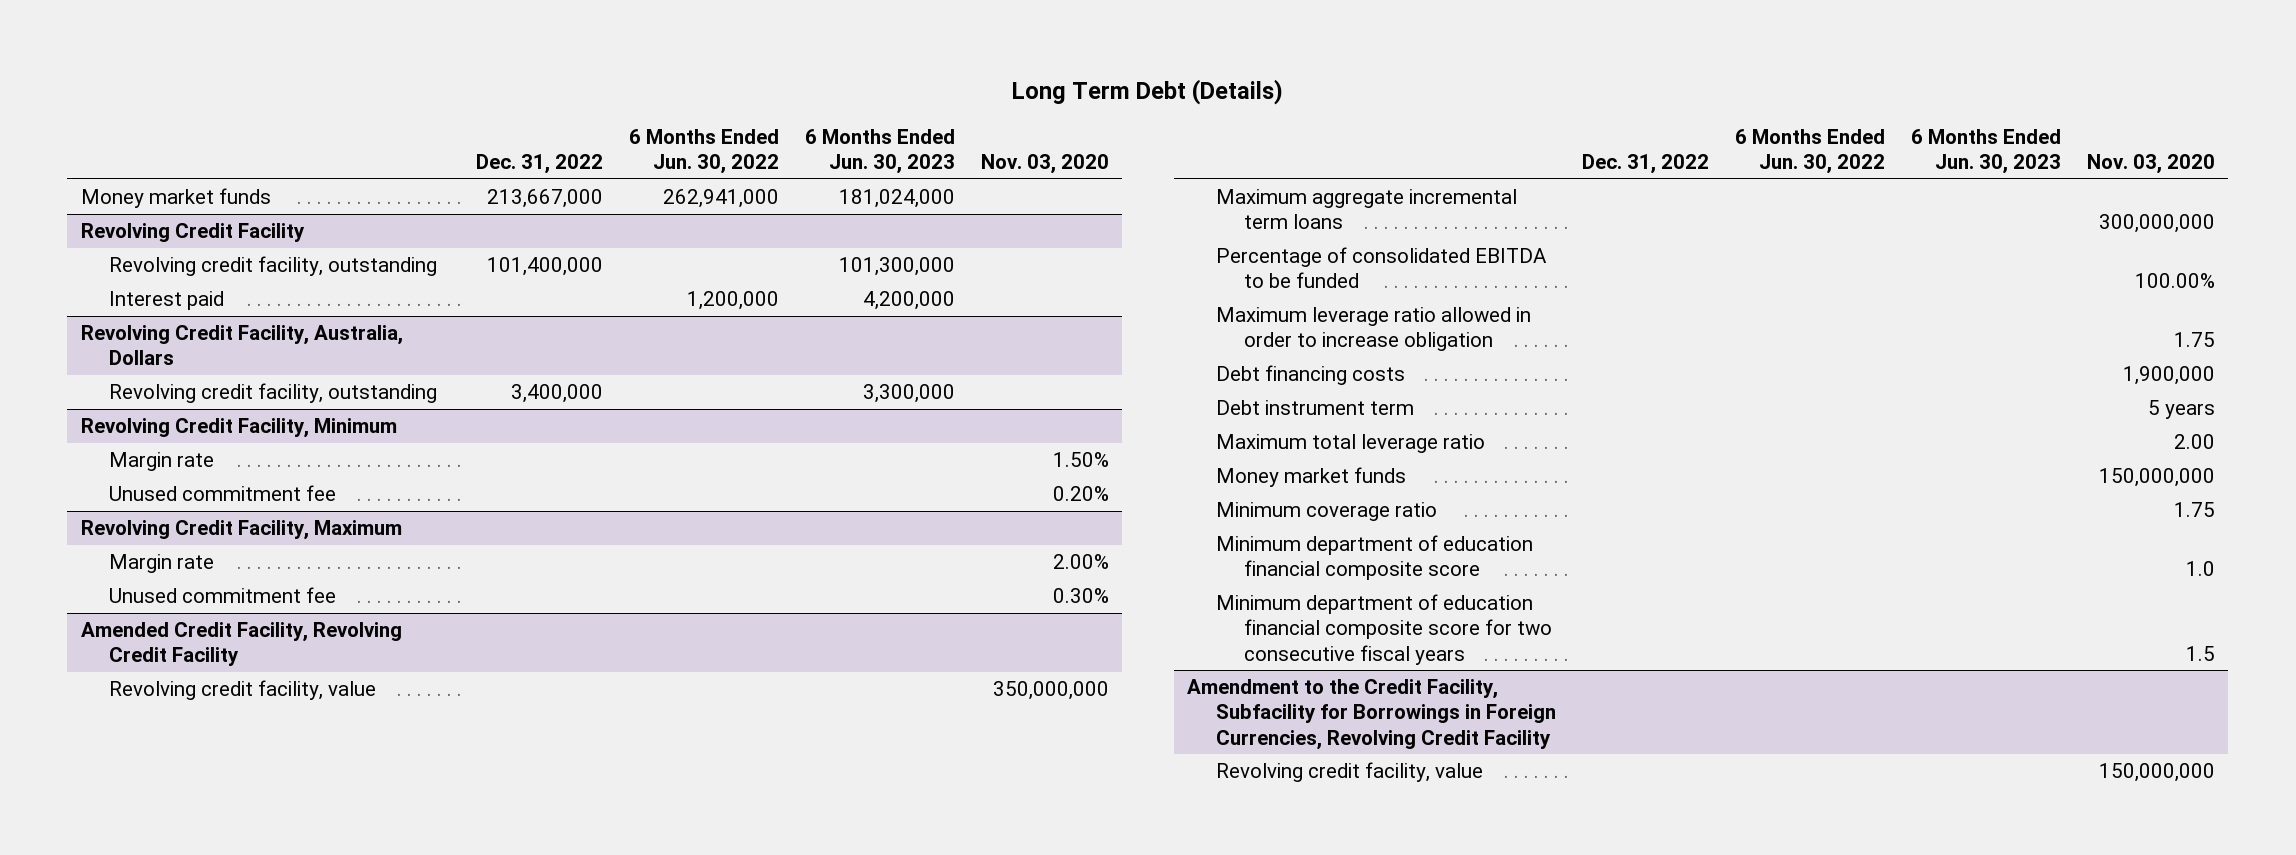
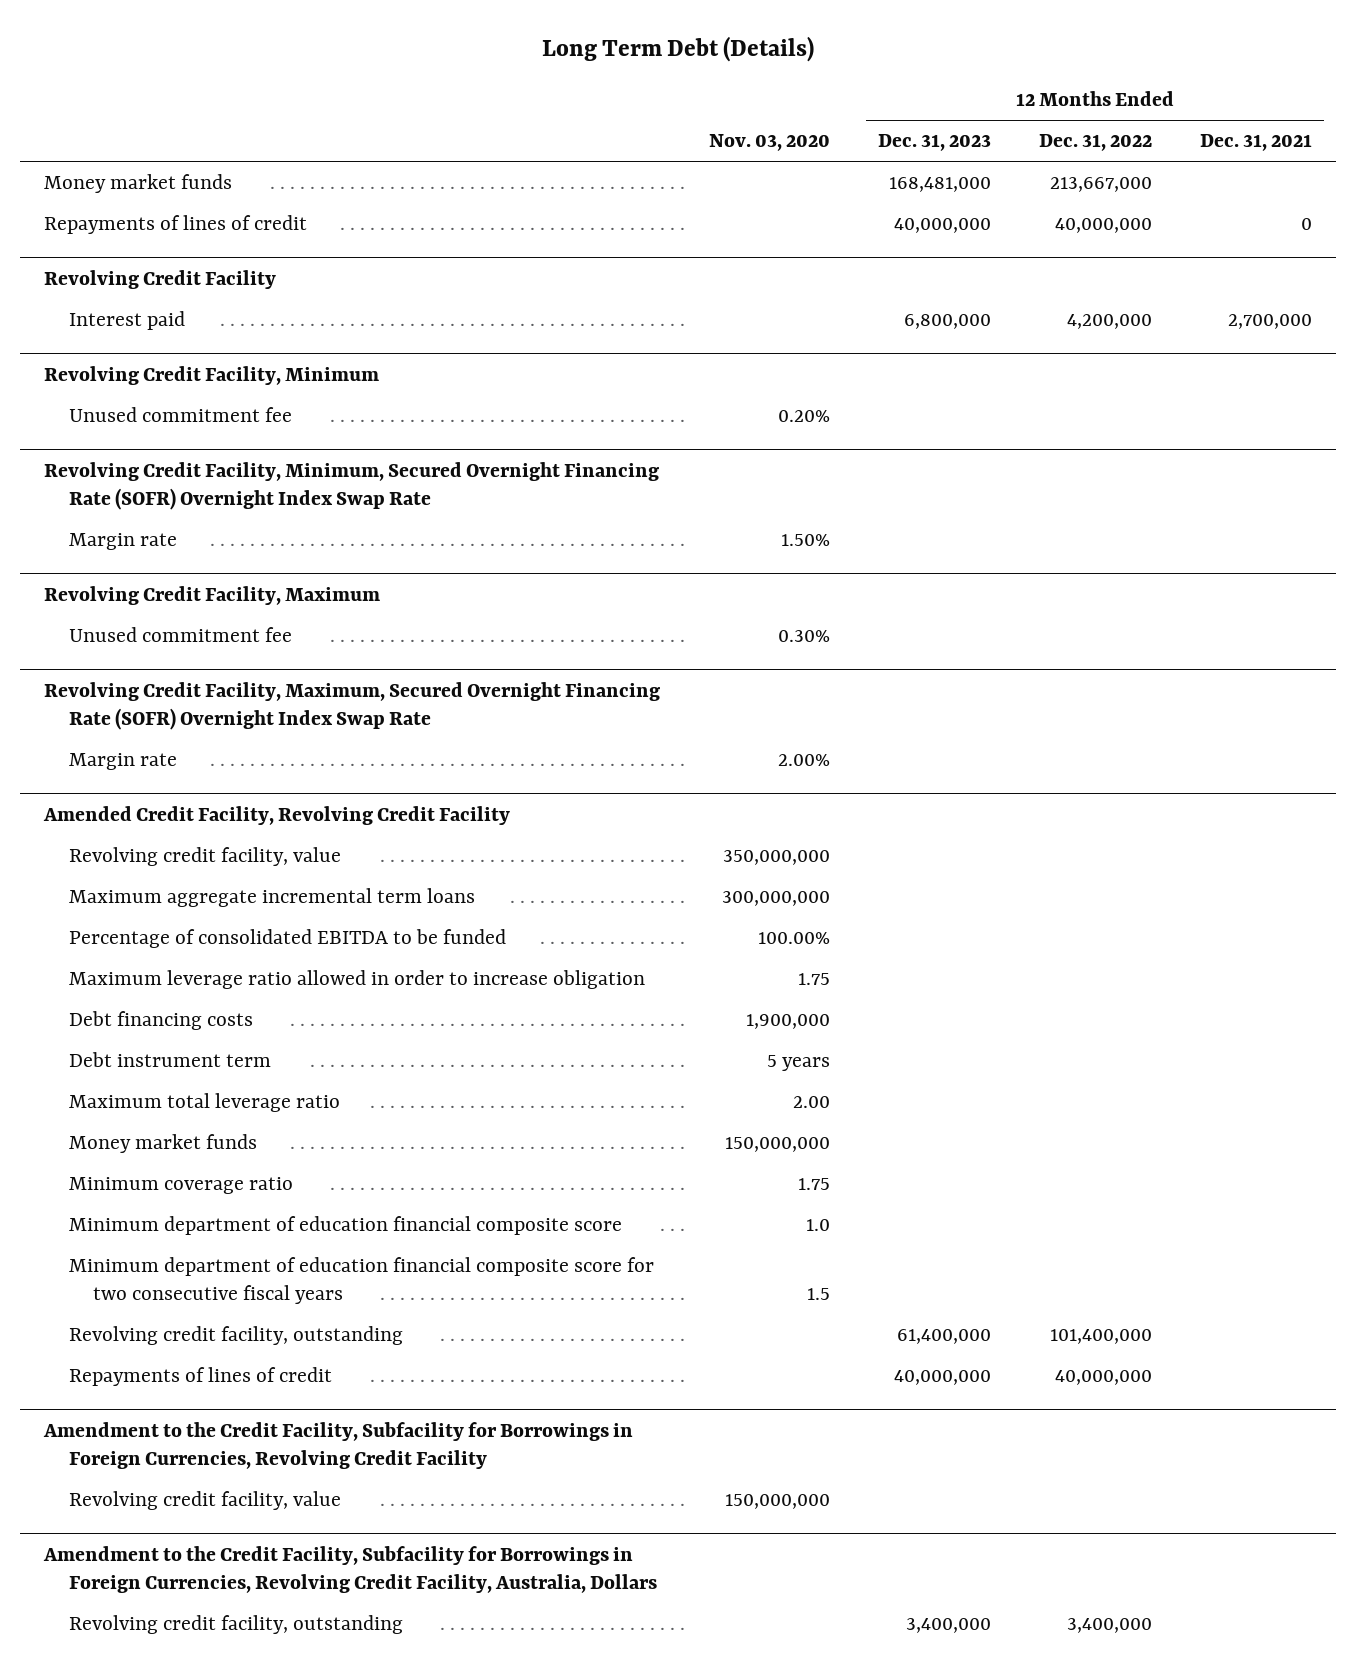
- | Dec. 31, 2022 | 6 Months Ended Jun. 30, 2022 | 6 Months Ended Jun. 30, 2023 | Nov. 03, 2020
+ | Nov. 03, 2020 | 12 Months Ended Dec. 31, 2023 | 12 Months Ended Dec. 31, 2022 | 12 Months Ended Dec. 31, 2021
+ Repayments of lines of credit | | 40,000,000 | 40,000,000 | 0
@ Revolving Credit Facility
- Revolving credit facility, outstanding | 101,400,000 | | 101,300,000 |
- Revolving Credit Facility, Australia, Dollars
- Revolving credit facility, outstanding | 3,400,000 | | 3,300,000 |
@ Revolving Credit Facility, Minimum
- Margin rate | | | | 1.50%
+ Revolving Credit Facility, Minimum, Secured Overnight Financing Rate (SOFR) Overnight Index Swap Rate
+ Margin rate | 1.50% | | |
@ Revolving Credit Facility, Maximum
- Margin rate | | | | 2.00%
+ Revolving Credit Facility, Maximum, Secured Overnight Financing Rate (SOFR) Overnight Index Swap Rate
+ Margin rate | 2.00% | | |
@ Amended Credit Facility, Revolving Credit Facility
+ Revolving credit facility, outstanding | | 61,400,000 | 101,400,000 |
+ Repayments of lines of credit | | 40,000,000 | 40,000,000 |
+ Amendment to the Credit Facility, Subfacility for Borrowings in Foreign Currencies, Revolving Credit Facility, Australia, Dollars
+ Revolving credit facility, outstanding | | 3,400,000 | 3,400,000 |

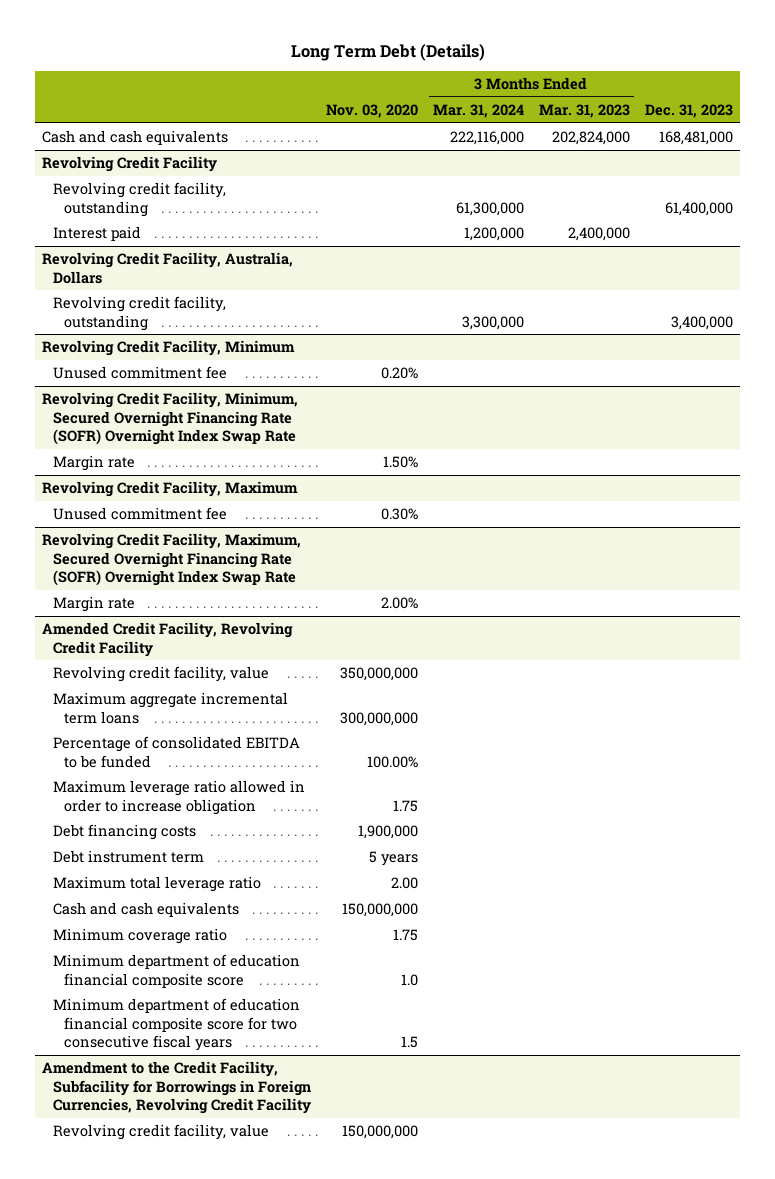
- | Nov. 03, 2020 | 12 Months Ended Dec. 31, 2023 | 12 Months Ended Dec. 31, 2022 | 12 Months Ended Dec. 31, 2021
+ | Nov. 03, 2020 | 3 Months Ended Mar. 31, 2024 | 3 Months Ended Mar. 31, 2023 | Dec. 31, 2023
- Money market funds | | 168,481,000 | 213,667,000 |
- Repayments of lines of credit | | 40,000,000 | 40,000,000 | 0
+ Cash and cash equivalents | | 222,116,000 | 202,824,000 | 168,481,000
@ Revolving Credit Facility
+ Revolving credit facility, outstanding | | 61,300,000 | | 61,400,000
+ Revolving Credit Facility, Australia, Dollars
+ Revolving credit facility, outstanding | | 3,300,000 | | 3,400,000
@ Amended Credit Facility, Revolving Credit Facility
- Money market funds | 150,000,000 | | |
+ Cash and cash equivalents | 150,000,000 | | |
- Revolving credit facility, outstanding | | 61,400,000 | 101,400,000 |
- Repayments of lines of credit | | 40,000,000 | 40,000,000 |
- Amendment to the Credit Facility, Subfacility for Borrowings in Foreign Currencies, Revolving Credit Facility, Australia, Dollars
- Revolving credit facility, outstanding | | 3,400,000 | 3,400,000 |

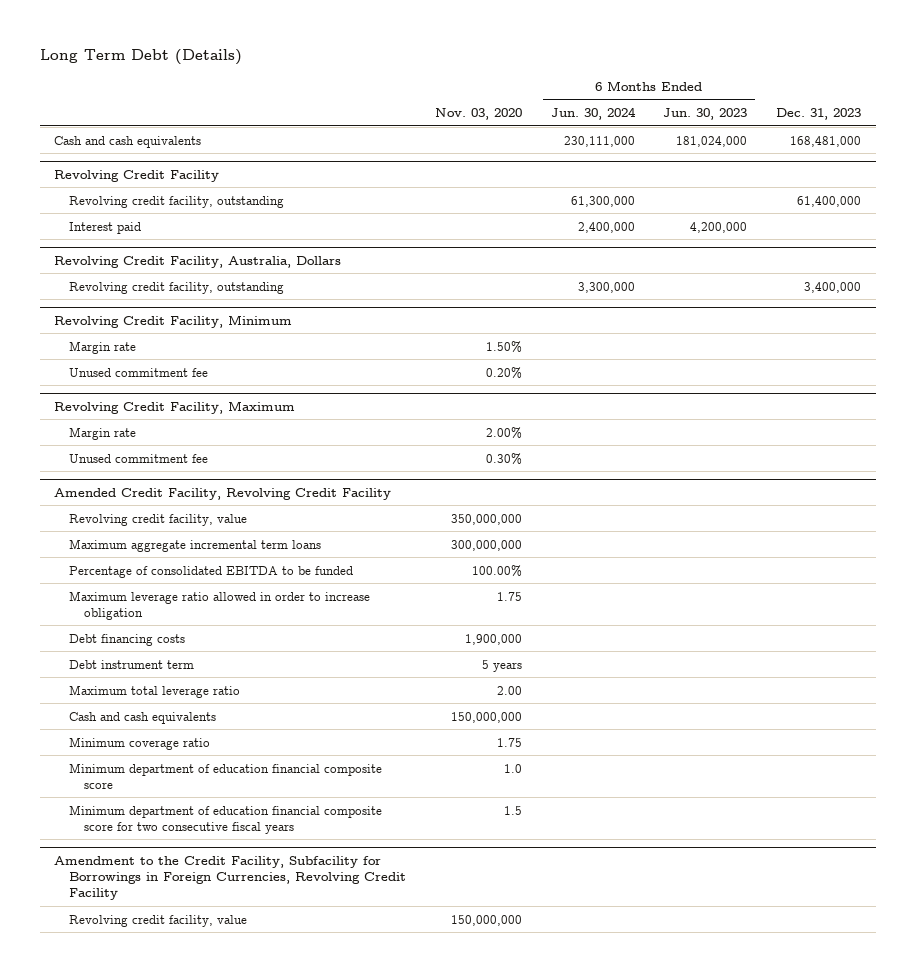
- | Nov. 03, 2020 | 3 Months Ended Mar. 31, 2024 | 3 Months Ended Mar. 31, 2023 | Dec. 31, 2023
+ | Nov. 03, 2020 | 6 Months Ended Jun. 30, 2024 | 6 Months Ended Jun. 30, 2023 | Dec. 31, 2023
- Revolving Credit Facility, Minimum, Secured Overnight Financing Rate (SOFR) Overnight Index Swap Rate
@ Revolving Credit Facility, Minimum
moved down: Unused commitment fee | 0.20% | | |
- Revolving Credit Facility, Maximum, Secured Overnight Financing Rate (SOFR) Overnight Index Swap Rate
@ Revolving Credit Facility, Maximum
moved down: Unused commitment fee | 0.30% | | |

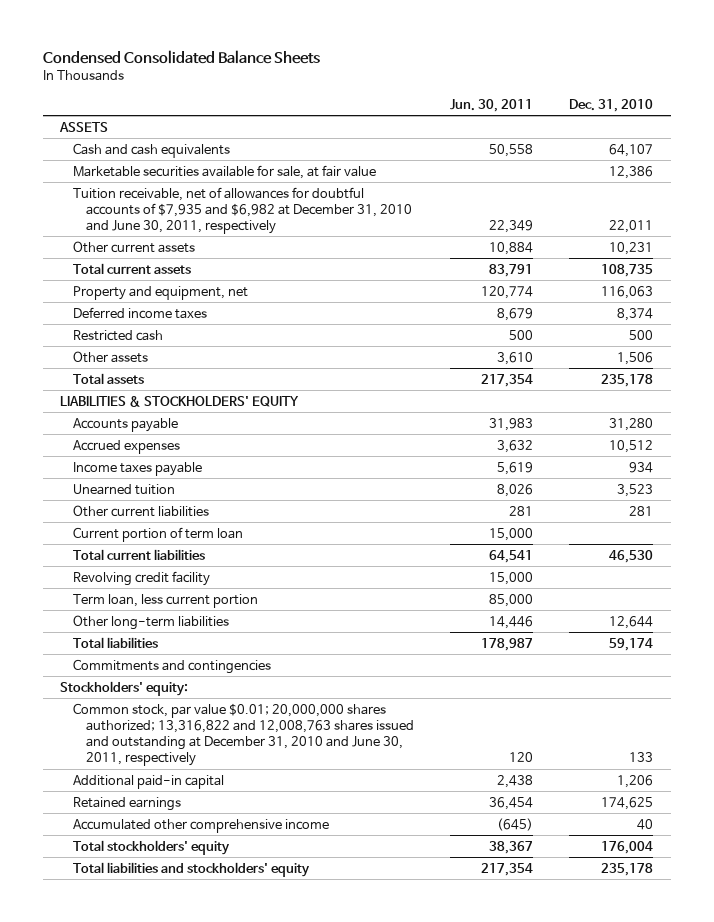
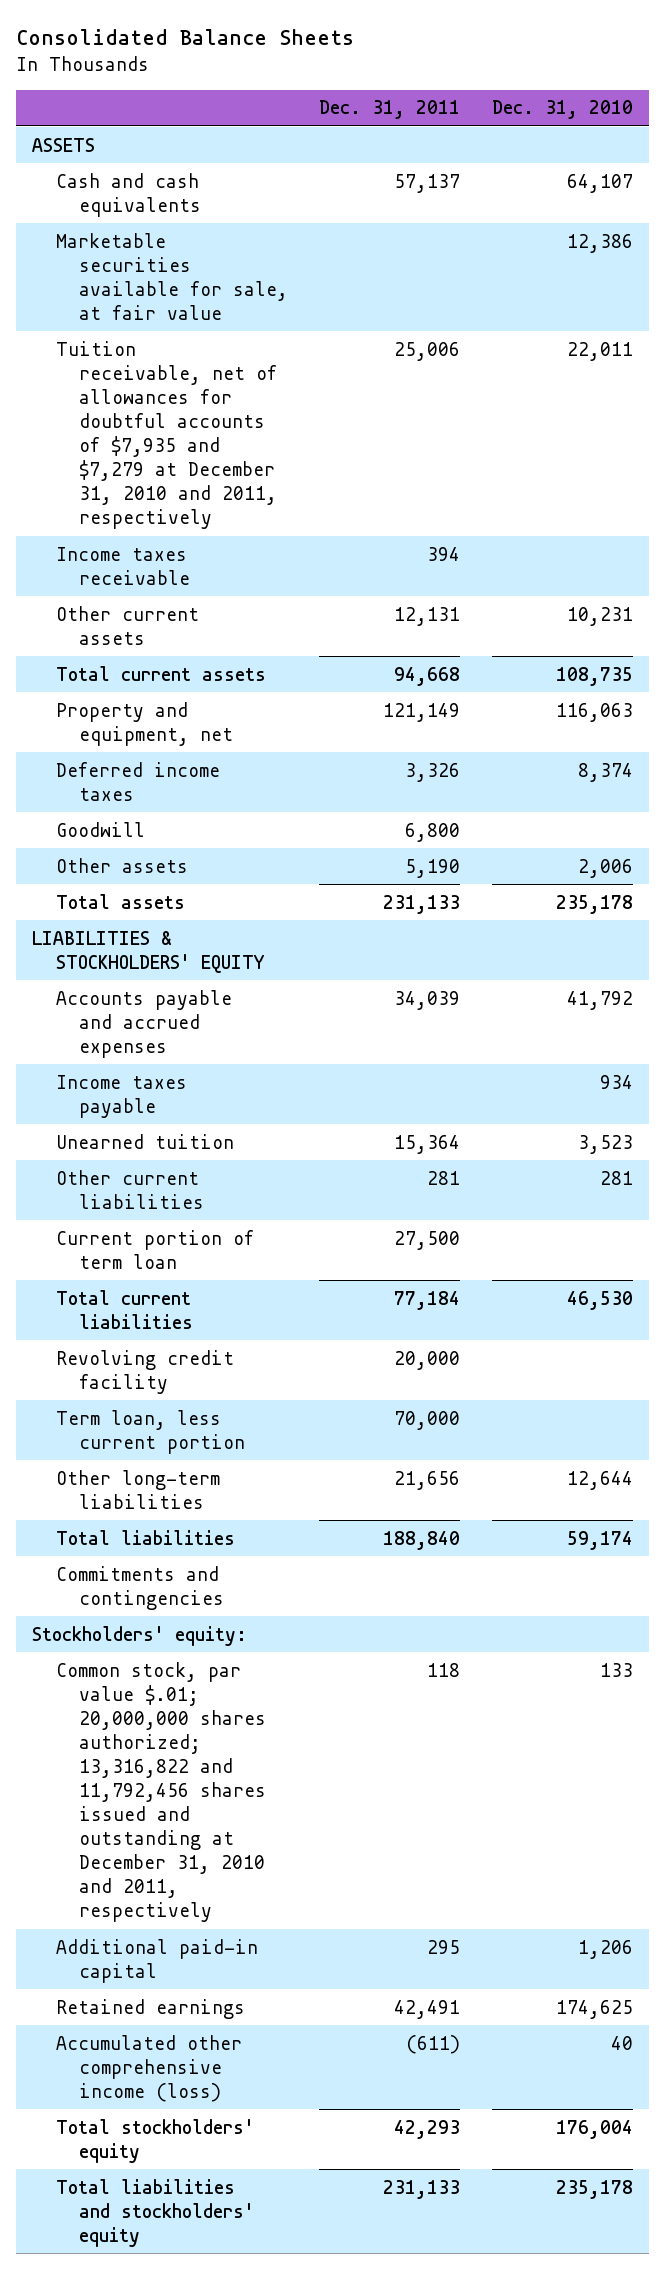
- Condensed Consolidated Balance Sheets
+ Consolidated Balance Sheets
- | Jun. 30, 2011 | Dec. 31, 2010
+ | Dec. 31, 2011 | Dec. 31, 2010
- Tuition receivable, net of allowances for doubtful accounts of $7,935 and $6,982 at December 31, 2010 and June 30, 2011, respectively | 22,349 | 22,011
+ Tuition receivable, net of allowances for doubtful accounts of $7,935 and $7,279 at December 31, 2010 and 2011, respectively | 25,006 | 22,011
+ Income taxes receivable | 394 |
- Restricted cash | 500 | 500
- Other assets | 3,610 | 1,506
+ Goodwill | 6,800 |
+ Other assets | 5,190 | 2,006
- Accounts payable | 31,983 | 31,280
- Accrued expenses | 3,632 | 10,512
+ Accounts payable and accrued expenses | 34,039 | 41,792
- Common stock, par value $0.01; 20,000,000 shares authorized; 13,316,822 and 12,008,763 shares issued and outstanding at December 31, 2010 and June 30, 2011, respectively | 120 | 133
+ Common stock, par value $.01; 20,000,000 shares authorized; 13,316,822 and 11,792,456 shares issued and outstanding at December 31, 2010 and 2011, respectively | 118 | 133
- Accumulated other comprehensive income | (645) | 40
+ Accumulated other comprehensive income (loss) | (611) | 40

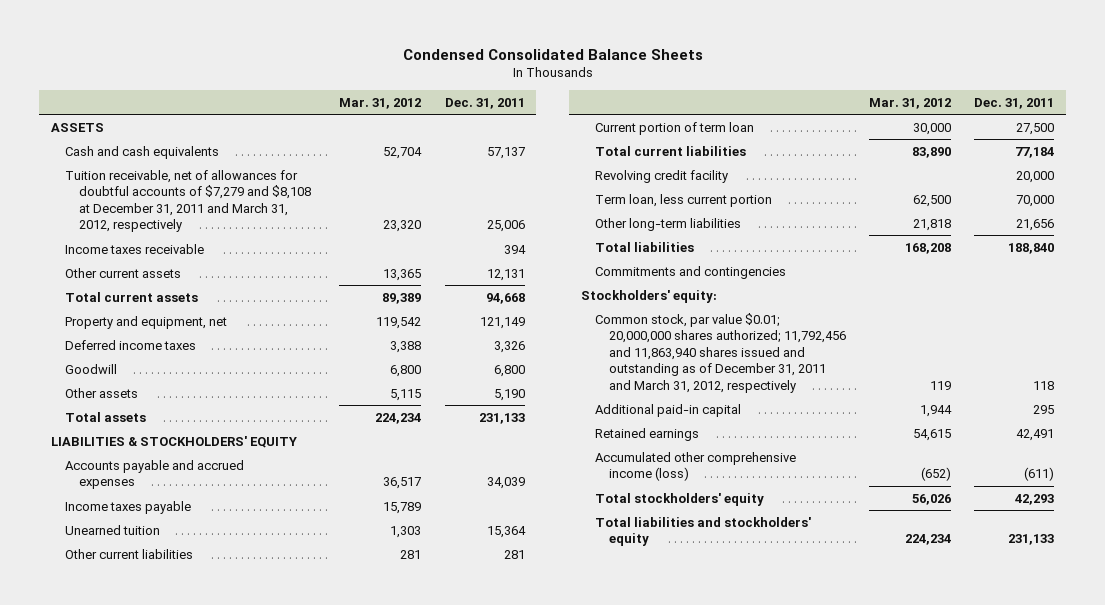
- Consolidated Balance Sheets
+ Condensed Consolidated Balance Sheets
- | Dec. 31, 2011 | Dec. 31, 2010
+ | Mar. 31, 2012 | Dec. 31, 2011
- Marketable securities available for sale, at fair value | | 12,386
- Tuition receivable, net of allowances for doubtful accounts of $7,935 and $7,279 at December 31, 2010 and 2011, respectively | 25,006 | 22,011
+ Tuition receivable, net of allowances for doubtful accounts of $7,279 and $8,108 at December 31, 2011 and March 31, 2012, respectively | 23,320 | 25,006
- Common stock, par value $.01; 20,000,000 shares authorized; 13,316,822 and 11,792,456 shares issued and outstanding at December 31, 2010 and 2011, respectively | 118 | 133
+ Common stock, par value $0.01; 20,000,000 shares authorized; 11,792,456 and 11,863,940 shares issued and outstanding as of December 31, 2011 and March 31, 2012, respectively | 119 | 118

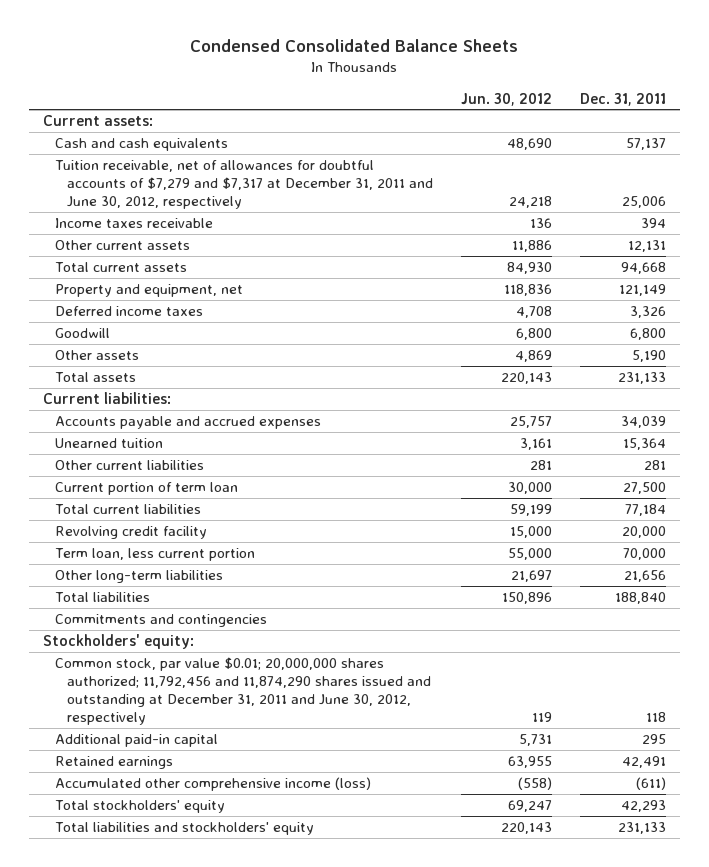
- | Mar. 31, 2012 | Dec. 31, 2011
+ | Jun. 30, 2012 | Dec. 31, 2011
- ASSETS
+ Current assets:
- Tuition receivable, net of allowances for doubtful accounts of $7,279 and $8,108 at December 31, 2011 and March 31, 2012, respectively | 23,320 | 25,006
+ Tuition receivable, net of allowances for doubtful accounts of $7,279 and $7,317 at December 31, 2011 and June 30, 2012, respectively | 24,218 | 25,006
- LIABILITIES & STOCKHOLDERS' EQUITY
+ Current liabilities:
- Income taxes payable | 15,789 |
- Common stock, par value $0.01; 20,000,000 shares authorized; 11,792,456 and 11,863,940 shares issued and outstanding as of December 31, 2011 and March 31, 2012, respectively | 119 | 118
+ Common stock, par value $0.01; 20,000,000 shares authorized; 11,792,456 and 11,874,290 shares issued and outstanding at December 31, 2011 and June 30, 2012, respectively | 119 | 118

